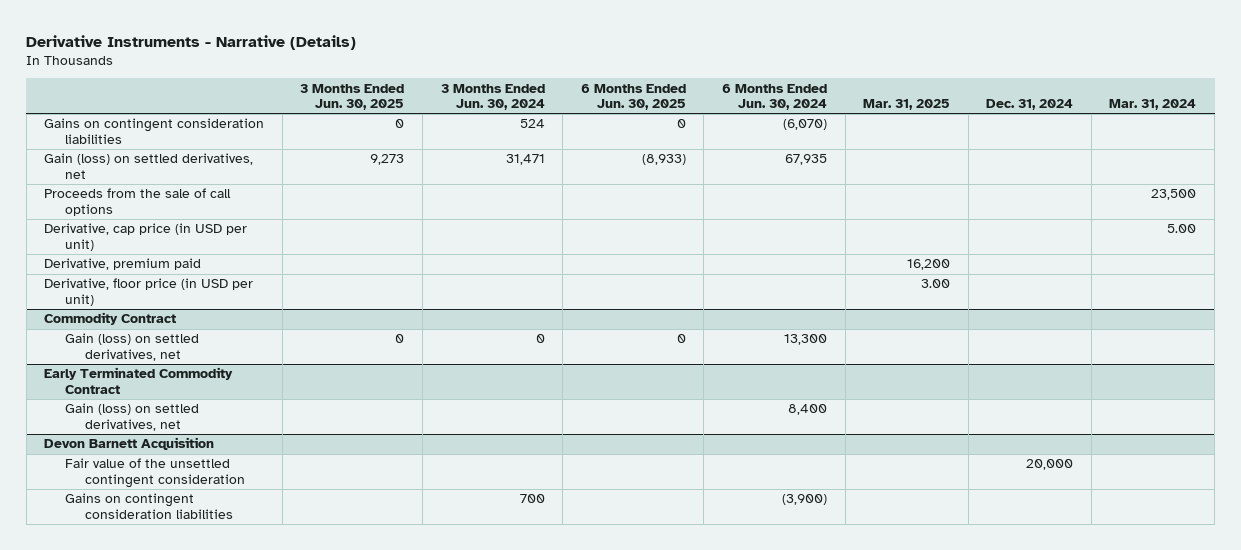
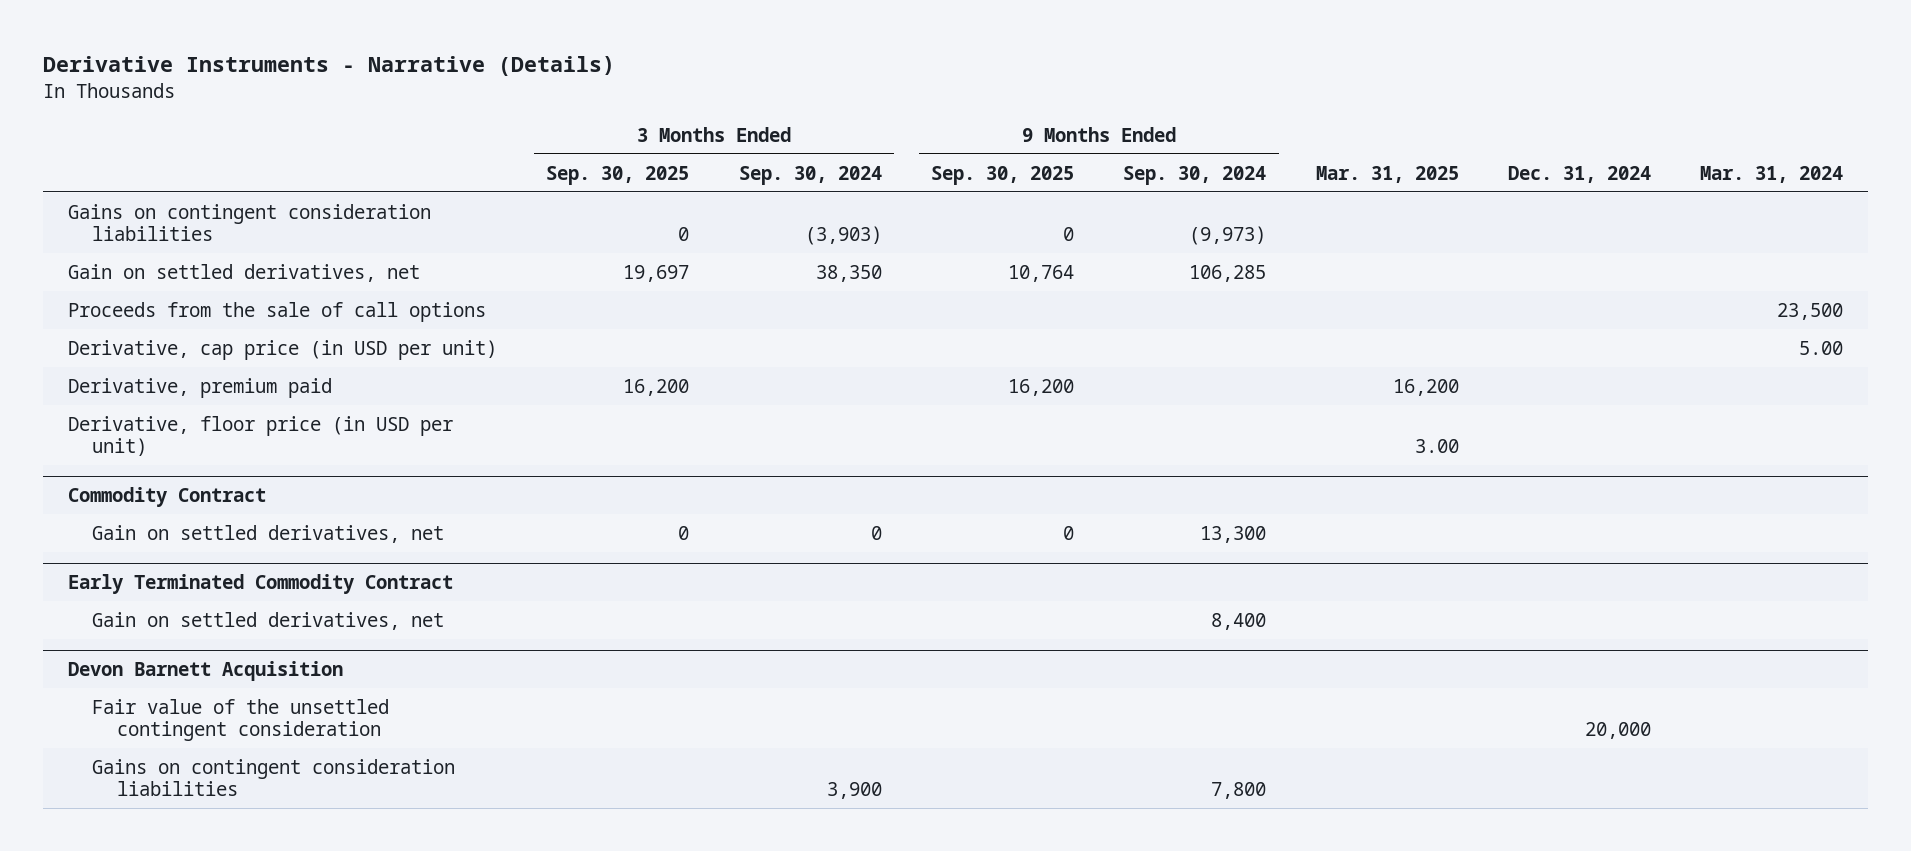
- | 3 Months Ended Jun. 30, 2025 | 3 Months Ended Jun. 30, 2024 | 6 Months Ended Jun. 30, 2025 | 6 Months Ended Jun. 30, 2024 | Mar. 31, 2025 | Dec. 31, 2024 | Mar. 31, 2024
+ | 3 Months Ended Sep. 30, 2025 | 3 Months Ended Sep. 30, 2024 | 9 Months Ended Sep. 30, 2025 | 9 Months Ended Sep. 30, 2024 | Mar. 31, 2025 | Dec. 31, 2024 | Mar. 31, 2024
- Gain (loss) on settled derivatives, net | 9,273 | 31,471 | (8,933) | 67,935 | | |
+ Gain on settled derivatives, net | 19,697 | 38,350 | 10,764 | 106,285 | | |
@ Commodity Contract
- Gain (loss) on settled derivatives, net | 0 | 0 | 0 | 13,300 | | |
+ Gain on settled derivatives, net | 0 | 0 | 0 | 13,300 | | |
@ Early Terminated Commodity Contract
- Gain (loss) on settled derivatives, net | | | | 8,400 | | |
+ Gain on settled derivatives, net | | | | 8,400 | | |

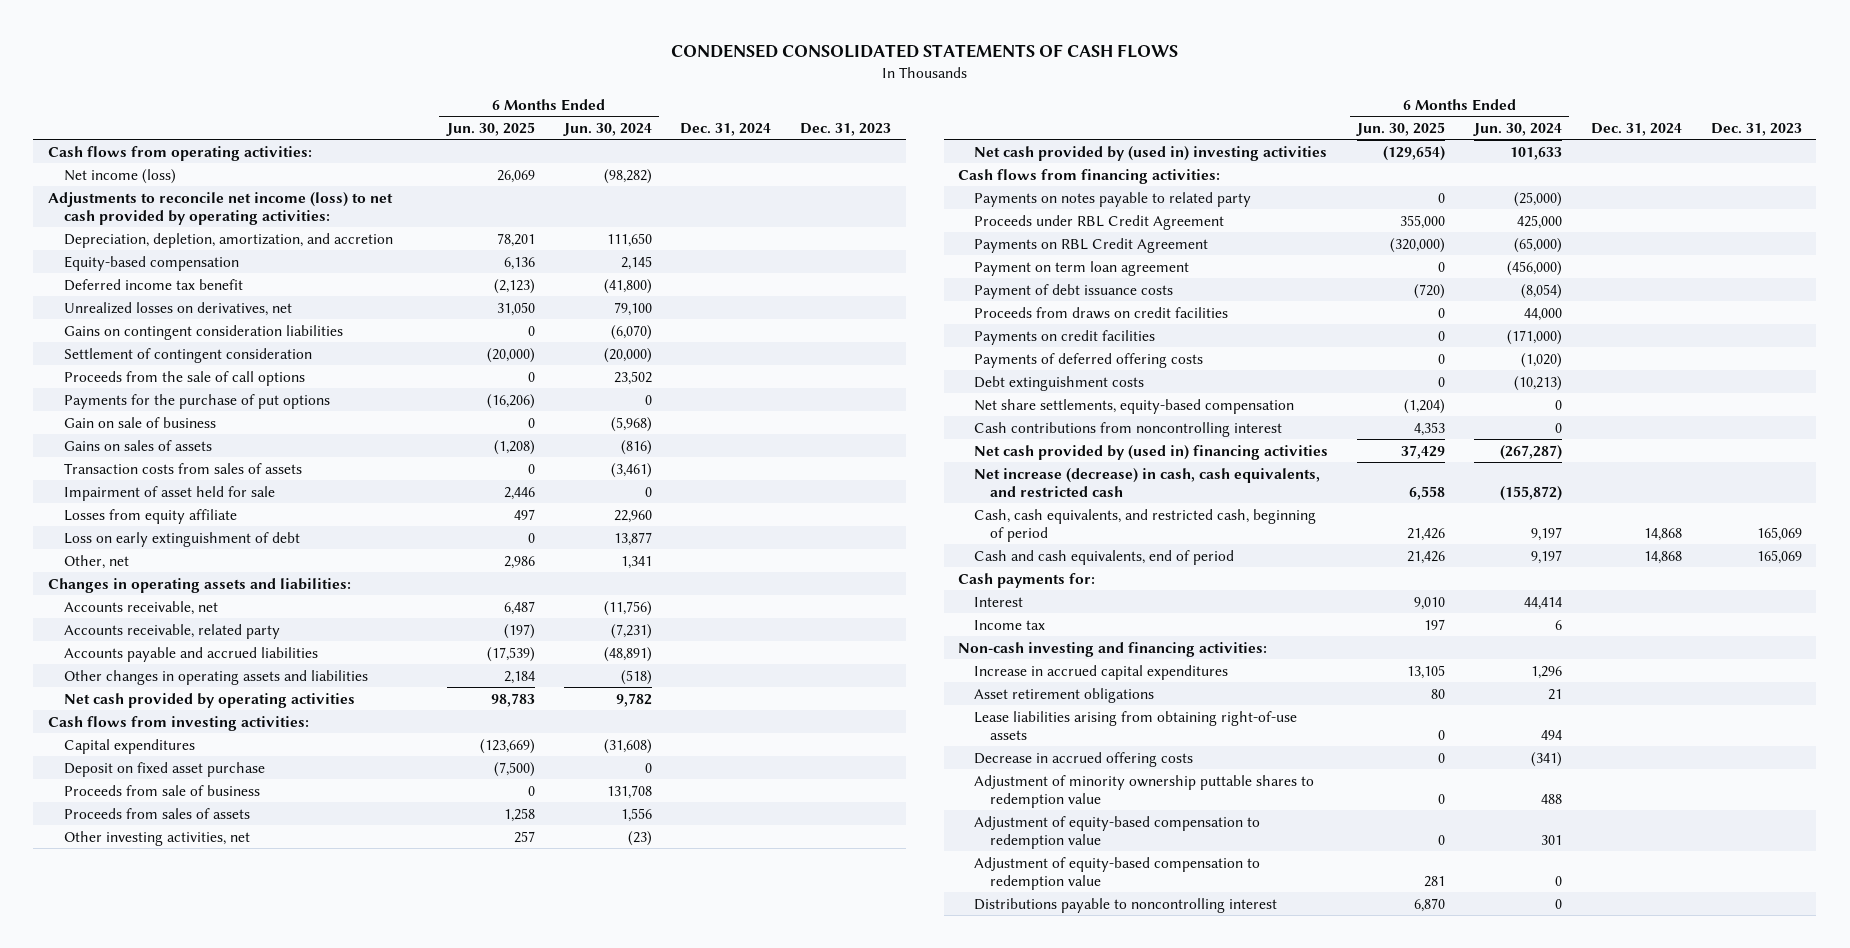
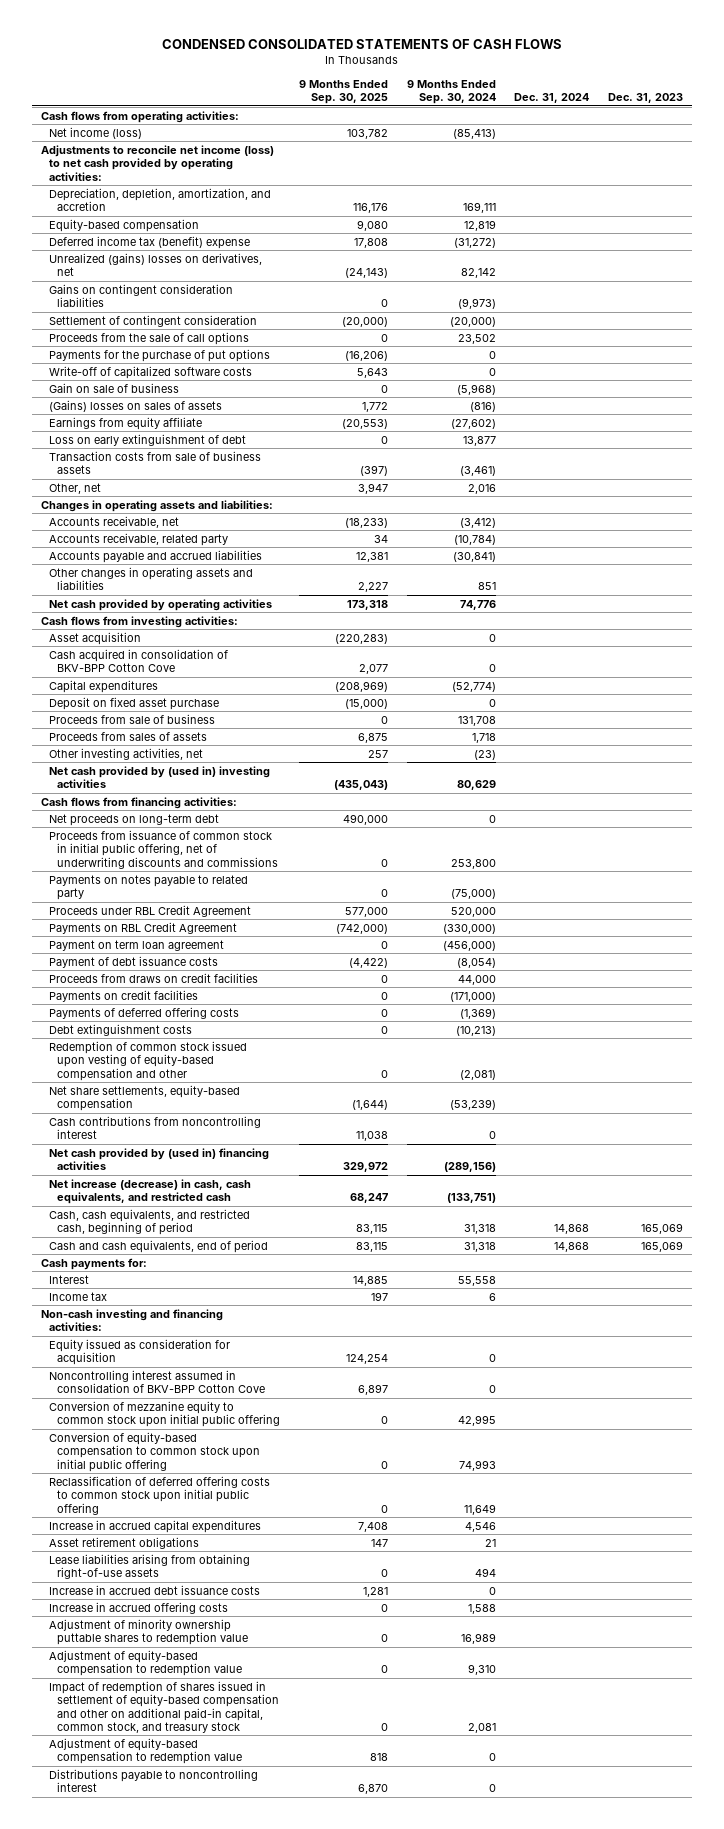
- | 6 Months Ended Jun. 30, 2025 | 6 Months Ended Jun. 30, 2024 | Dec. 31, 2024 | Dec. 31, 2023
+ | 9 Months Ended Sep. 30, 2025 | 9 Months Ended Sep. 30, 2024 | Dec. 31, 2024 | Dec. 31, 2023
- Deferred income tax benefit | (2,123) | (41,800) | |
- Unrealized losses on derivatives, net | 31,050 | 79,100 | |
+ Deferred income tax (benefit) expense | 17,808 | (31,272) | |
+ Unrealized (gains) losses on derivatives, net | (24,143) | 82,142 | |
+ Write-off of capitalized software costs | 5,643 | 0 | |
- Gains on sales of assets | (1,208) | (816) | |
- Transaction costs from sales of assets | 0 | (3,461) | |
- Impairment of asset held for sale | 2,446 | 0 | |
- Losses from equity affiliate | 497 | 22,960 | |
+ (Gains) losses on sales of assets | 1,772 | (816) | |
+ Earnings from equity affiliate | (20,553) | (27,602) | |
+ Transaction costs from sale of business assets | (397) | (3,461) | |
+ Asset acquisition | (220,283) | 0 | |
+ Cash acquired in consolidation of BKV-BPP Cotton Cove | 2,077 | 0 | |
+ Net proceeds on long-term debt | 490,000 | 0 | |
+ Proceeds from issuance of common stock in initial public offering, net of underwriting discounts and commissions | 0 | 253,800 | |
+ Redemption of common stock issued upon vesting of equity-based compensation and other | 0 | (2,081) | |
+ Equity issued as consideration for acquisition | 124,254 | 0 | |
+ Noncontrolling interest assumed in consolidation of BKV-BPP Cotton Cove | 6,897 | 0 | |
+ Conversion of mezzanine equity to common stock upon initial public offering | 0 | 42,995 | |
+ Conversion of equity-based compensation to common stock upon initial public offering | 0 | 74,993 | |
+ Reclassification of deferred offering costs to common stock upon initial public offering | 0 | 11,649 | |
- Decrease in accrued offering costs | 0 | (341) | |
+ Increase in accrued debt issuance costs | 1,281 | 0 | |
+ Increase in accrued offering costs | 0 | 1,588 | |
+ Impact of redemption of shares issued in settlement of equity-based compensation and other on additional paid-in capital, common stock, and treasury stock | 0 | 2,081 | |

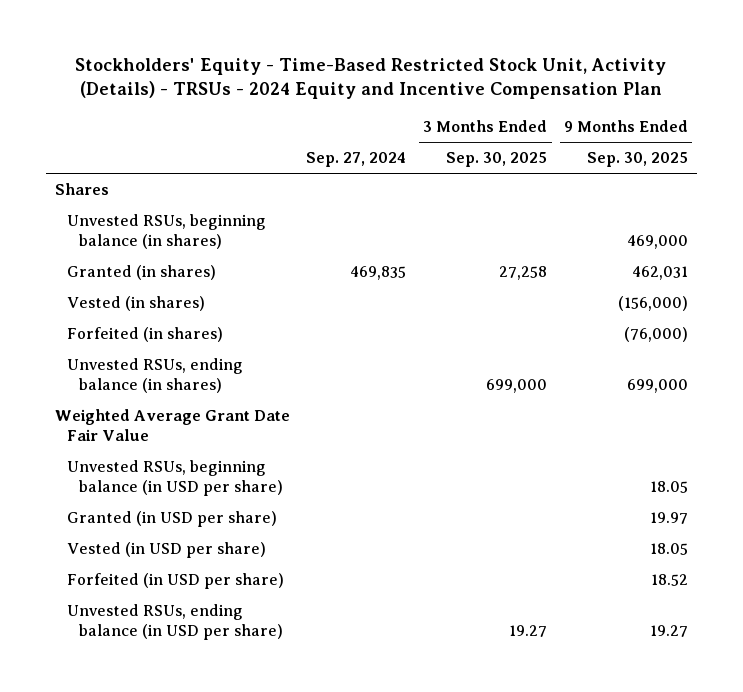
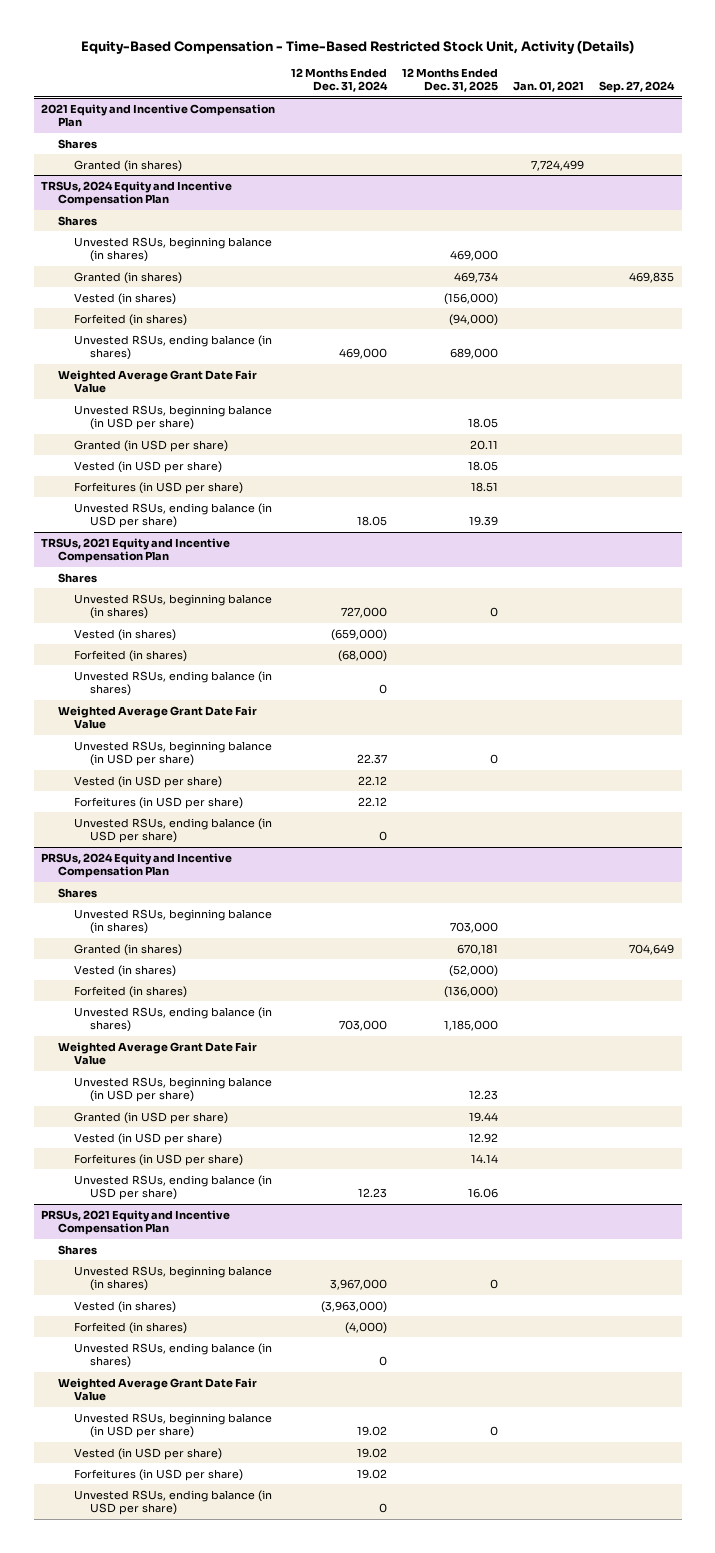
- Stockholders' Equity - Time-Based Restricted Stock Unit, Activity (Details) - TRSUs - 2024 Equity and Incentive Compensation Plan
+ Equity-Based Compensation - Time-Based Restricted Stock Unit, Activity (Details)
- | Sep. 27, 2024 | 3 Months Ended Sep. 30, 2025 | 9 Months Ended Sep. 30, 2025
+ | 12 Months Ended Dec. 31, 2024 | 12 Months Ended Dec. 31, 2025 | Jan. 01, 2021 | Sep. 27, 2024
+ 2021 Equity and Incentive Compensation Plan
+ Shares
+ Granted (in shares) | | | 7,724,499 |
+ TRSUs, 2024 Equity and Incentive Compensation Plan
- Forfeited (in USD per share) | | | 18.52
+ Forfeitures (in USD per share) | | 18.51 | |
+ TRSUs, 2021 Equity and Incentive Compensation Plan
+ Shares
+ Unvested RSUs, beginning balance (in shares) | 727,000 | 0 | |
+ Vested (in shares) | (659,000) | | |
+ Forfeited (in shares) | (68,000) | | |
+ Unvested RSUs, ending balance (in shares) | 0 | | |
+ Weighted Average Grant Date Fair Value
+ Unvested RSUs, beginning balance (in USD per share) | 22.37 | 0 | |
+ Vested (in USD per share) | 22.12 | | |
+ Forfeitures (in USD per share) | 22.12 | | |
+ Unvested RSUs, ending balance (in USD per share) | 0 | | |
+ PRSUs, 2024 Equity and Incentive Compensation Plan
+ Shares
+ Unvested RSUs, beginning balance (in shares) | | 703,000 | |
+ Granted (in shares) | | 670,181 | | 704,649
+ Vested (in shares) | | (52,000) | |
+ Forfeited (in shares) | | (136,000) | |
+ Unvested RSUs, ending balance (in shares) | 703,000 | 1,185,000 | |
+ Weighted Average Grant Date Fair Value
+ Unvested RSUs, beginning balance (in USD per share) | | 12.23 | |
+ Granted (in USD per share) | | 19.44 | |
+ Vested (in USD per share) | | 12.92 | |
+ Forfeitures (in USD per share) | | 14.14 | |
+ Unvested RSUs, ending balance (in USD per share) | 12.23 | 16.06 | |
+ PRSUs, 2021 Equity and Incentive Compensation Plan
+ Shares
+ Unvested RSUs, beginning balance (in shares) | 3,967,000 | 0 | |
+ Vested (in shares) | (3,963,000) | | |
+ Forfeited (in shares) | (4,000) | | |
+ Unvested RSUs, ending balance (in shares) | 0 | | |
+ Weighted Average Grant Date Fair Value
+ Unvested RSUs, beginning balance (in USD per share) | 19.02 | 0 | |
+ Vested (in USD per share) | 19.02 | | |
+ Forfeitures (in USD per share) | 19.02 | | |
+ Unvested RSUs, ending balance (in USD per share) | 0 | | |

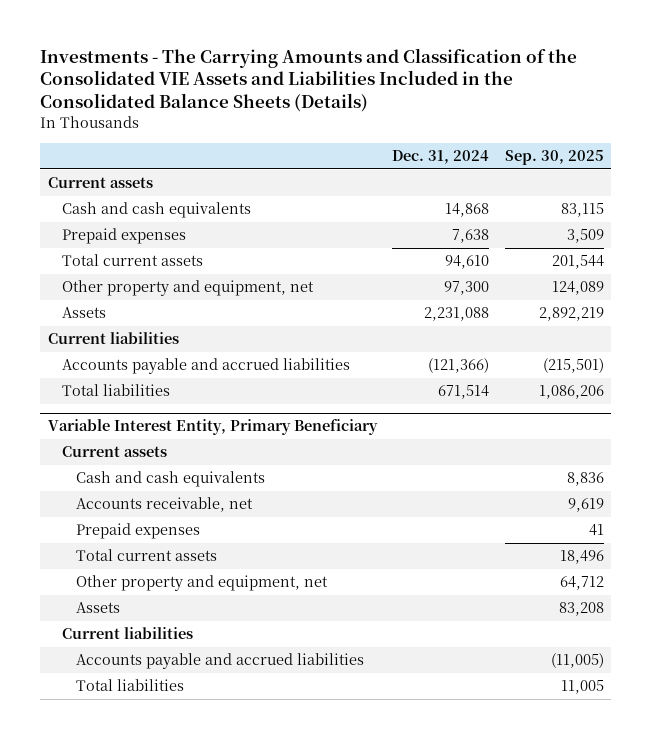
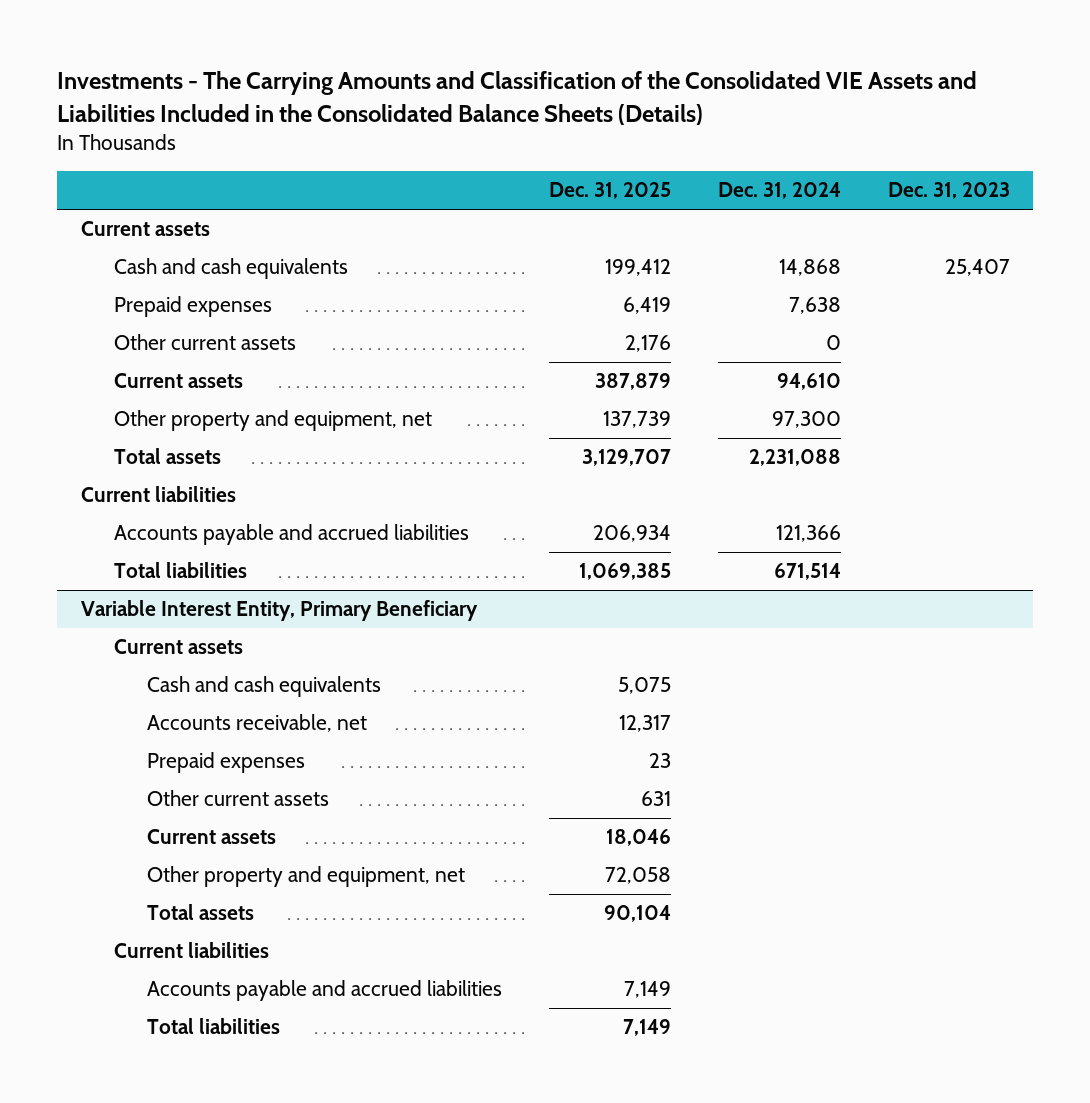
- | Dec. 31, 2024 | Sep. 30, 2025
+ | Dec. 31, 2025 | Dec. 31, 2024 | Dec. 31, 2023
- Total current assets | 94,610 | 201,544
+ Other current assets | 2,176 | 0 |
+ Current assets | 387,879 | 94,610 |
- Assets | 2,231,088 | 2,892,219
+ Total assets | 3,129,707 | 2,231,088 |
- Accounts payable and accrued liabilities | (121,366) | (215,501)
+ Accounts payable and accrued liabilities | 206,934 | 121,366 |
@ Variable Interest Entity, Primary Beneficiary
- Total current assets | | 18,496
+ Other current assets | 631 | |
+ Current assets | 18,046 | |
- Assets | | 83,208
+ Total assets | 90,104 | |

